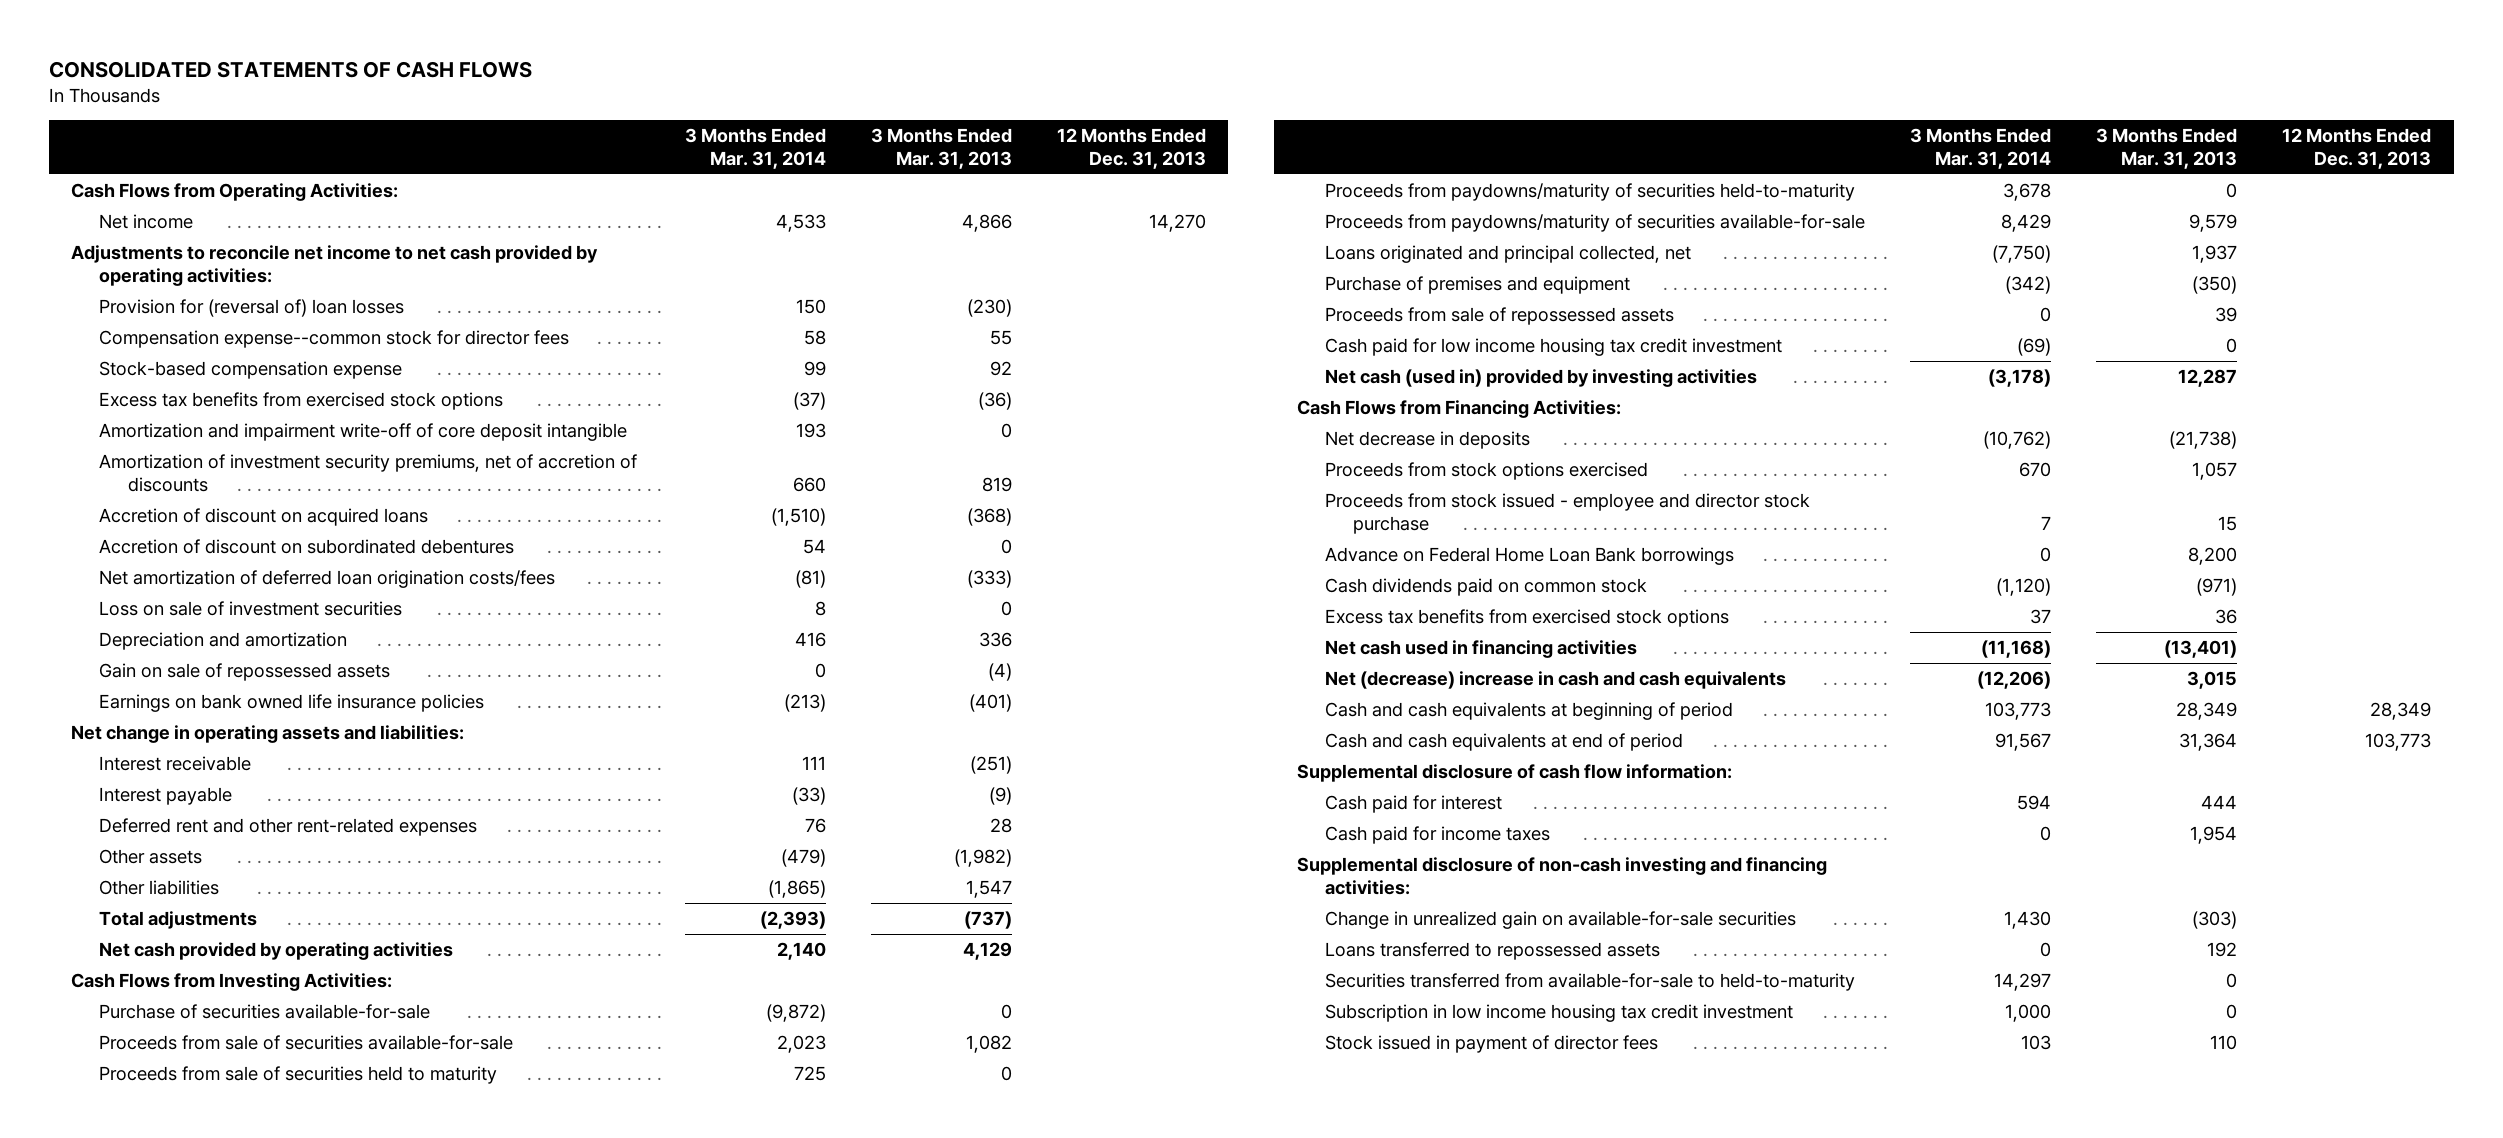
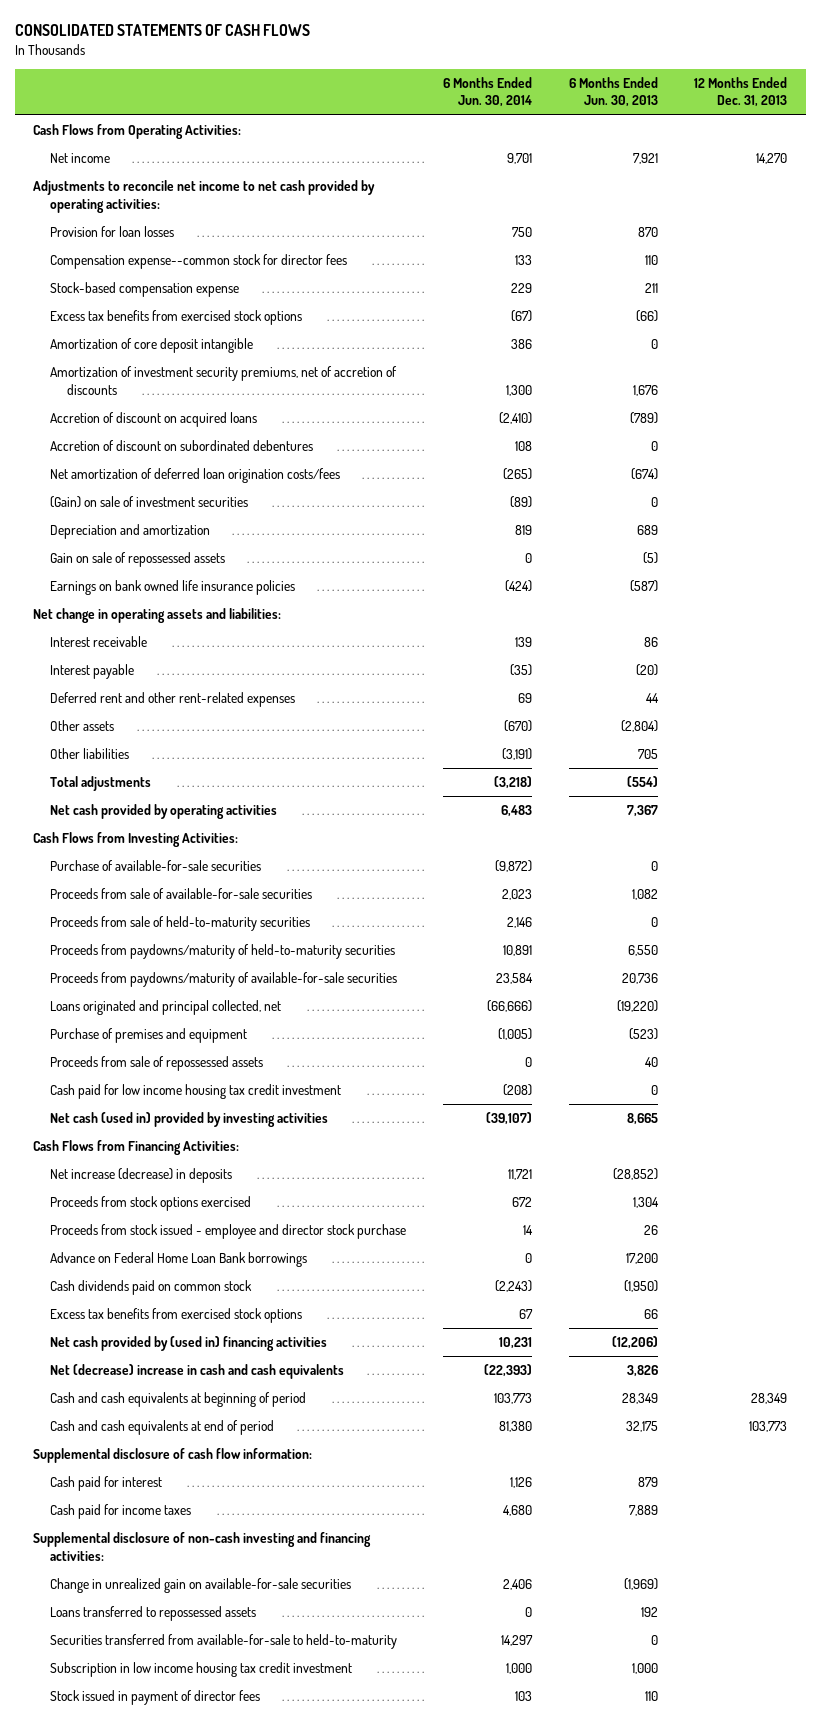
- | 3 Months Ended Mar. 31, 2014 | 3 Months Ended Mar. 31, 2013 | 12 Months Ended Dec. 31, 2013
+ | 6 Months Ended Jun. 30, 2014 | 6 Months Ended Jun. 30, 2013 | 12 Months Ended Dec. 31, 2013
- Provision for (reversal of) loan losses | 150 | (230) |
+ Provision for loan losses | 750 | 870 |
- Amortization and impairment write-off of core deposit intangible | 193 | 0 |
+ Amortization of core deposit intangible | 386 | 0 |
- Loss on sale of investment securities | 8 | 0 |
+ (Gain) on sale of investment securities | (89) | 0 |
- Purchase of securities available-for-sale | (9,872) | 0 |
- Proceeds from sale of securities available-for-sale | 2,023 | 1,082 |
- Proceeds from sale of securities held to maturity | 725 | 0 |
- Proceeds from paydowns/maturity of securities held-to-maturity | 3,678 | 0 |
- Proceeds from paydowns/maturity of securities available-for-sale | 8,429 | 9,579 |
+ Purchase of available-for-sale securities | (9,872) | 0 |
+ Proceeds from sale of available-for-sale securities | 2,023 | 1,082 |
+ Proceeds from sale of held-to-maturity securities | 2,146 | 0 |
+ Proceeds from paydowns/maturity of held-to-maturity securities | 10,891 | 6,550 |
+ Proceeds from paydowns/maturity of available-for-sale securities | 23,584 | 20,736 |
- Net decrease in deposits | (10,762) | (21,738) |
+ Net increase (decrease) in deposits | 11,721 | (28,852) |
- Net cash used in financing activities | (11,168) | (13,401) |
+ Net cash provided by (used in) financing activities | 10,231 | (12,206) |

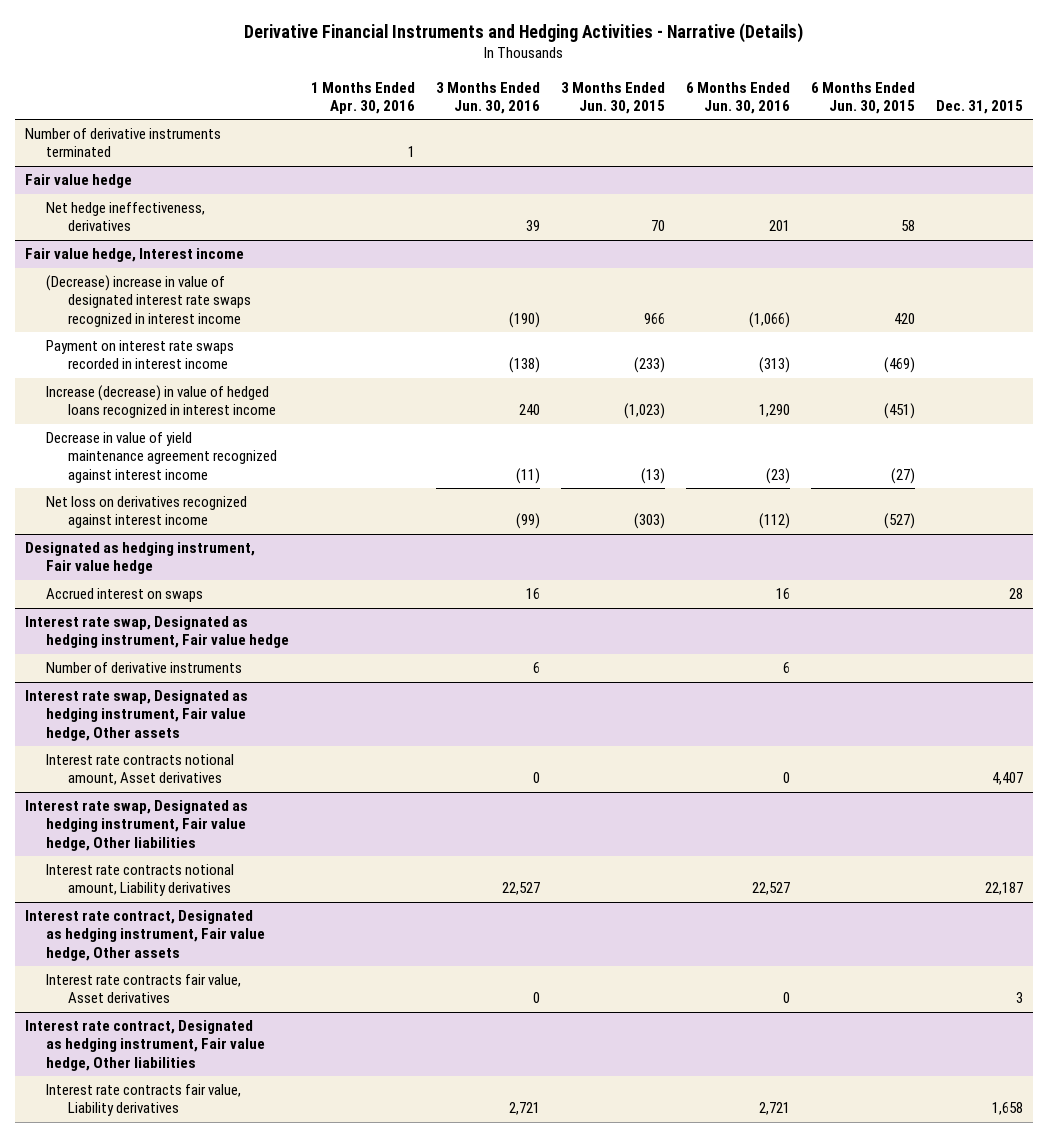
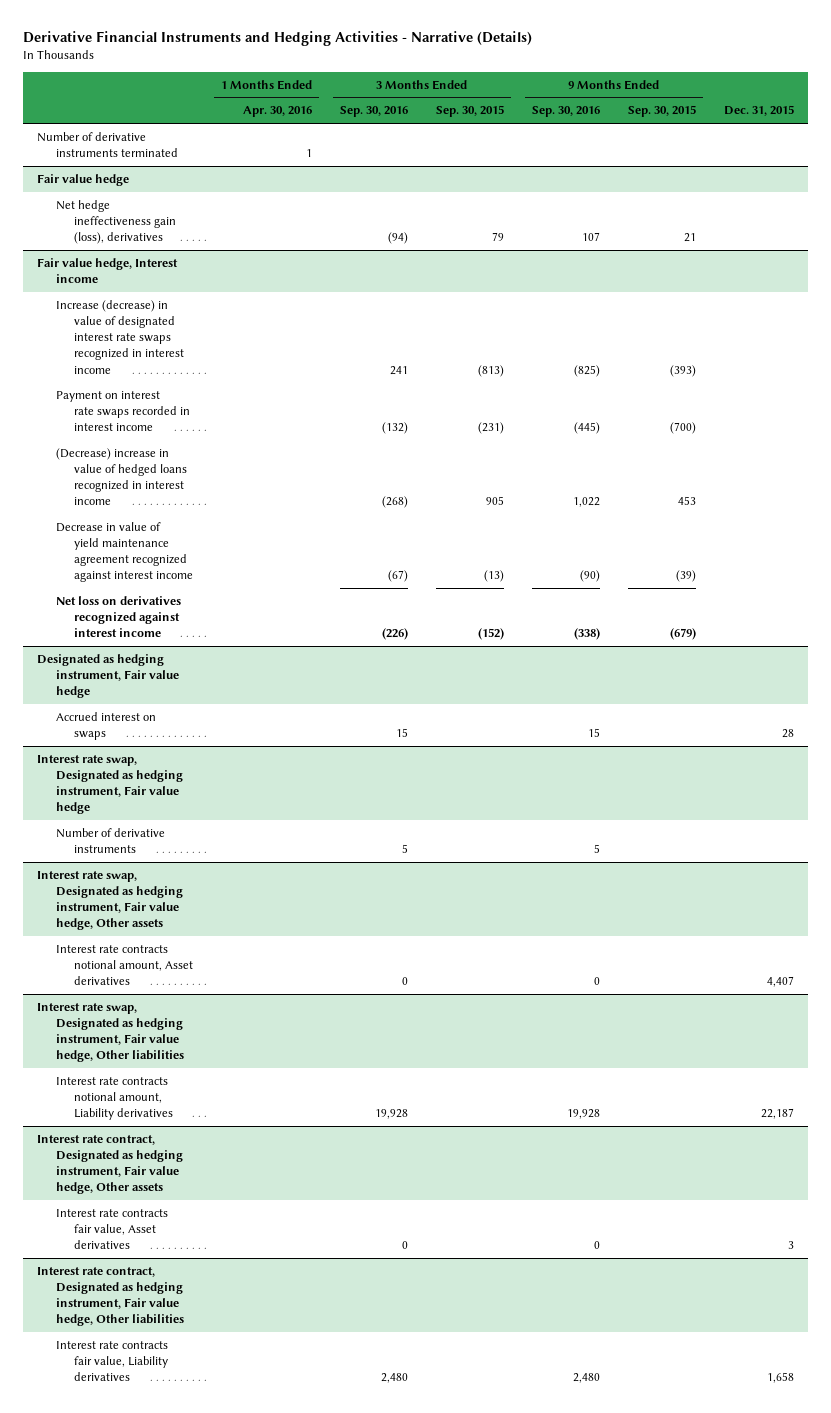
- | 1 Months Ended Apr. 30, 2016 | 3 Months Ended Jun. 30, 2016 | 3 Months Ended Jun. 30, 2015 | 6 Months Ended Jun. 30, 2016 | 6 Months Ended Jun. 30, 2015 | Dec. 31, 2015
+ | 1 Months Ended Apr. 30, 2016 | 3 Months Ended Sep. 30, 2016 | 3 Months Ended Sep. 30, 2015 | 9 Months Ended Sep. 30, 2016 | 9 Months Ended Sep. 30, 2015 | Dec. 31, 2015
@ Fair value hedge
- Net hedge ineffectiveness, derivatives | | 39 | 70 | 201 | 58 |
+ Net hedge ineffectiveness gain (loss), derivatives | | (94) | 79 | 107 | 21 |
@ Fair value hedge, Interest income
- (Decrease) increase in value of designated interest rate swaps recognized in interest income | | (190) | 966 | (1,066) | 420 |
+ Increase (decrease) in value of designated interest rate swaps recognized in interest income | | 241 | (813) | (825) | (393) |
- Increase (decrease) in value of hedged loans recognized in interest income | | 240 | (1,023) | 1,290 | (451) |
+ (Decrease) increase in value of hedged loans recognized in interest income | | (268) | 905 | 1,022 | 453 |

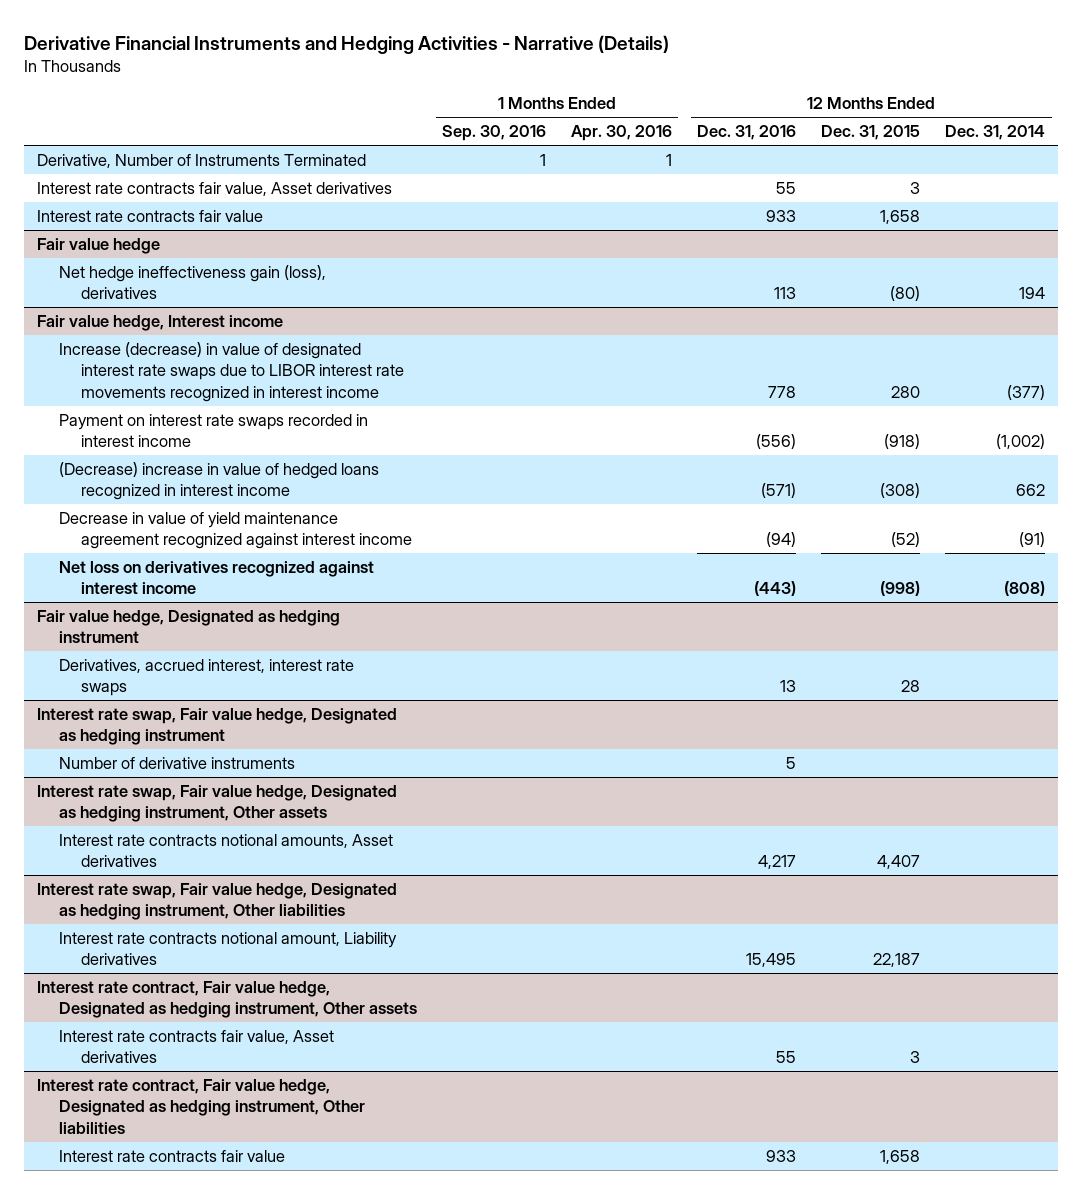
- | 1 Months Ended Apr. 30, 2016 | 3 Months Ended Sep. 30, 2016 | 3 Months Ended Sep. 30, 2015 | 9 Months Ended Sep. 30, 2016 | 9 Months Ended Sep. 30, 2015 | Dec. 31, 2015
+ | 1 Months Ended Sep. 30, 2016 | 1 Months Ended Apr. 30, 2016 | 12 Months Ended Dec. 31, 2016 | 12 Months Ended Dec. 31, 2015 | 12 Months Ended Dec. 31, 2014
- Number of derivative instruments terminated | 1 | | | | |
+ Derivative, Number of Instruments Terminated | 1 | 1 | | |
+ Interest rate contracts fair value, Asset derivatives | | | 55 | 3 |
+ Interest rate contracts fair value | | | 933 | 1,658 |
@ Fair value hedge, Interest income
- Increase (decrease) in value of designated interest rate swaps recognized in interest income | | 241 | (813) | (825) | (393) |
+ Increase (decrease) in value of designated interest rate swaps due to LIBOR interest rate movements recognized in interest income | | | 778 | 280 | (377)
- Designated as hedging instrument, Fair value hedge
- Accrued interest on swaps | | 15 | | 15 | | 28
- Interest rate swap, Designated as hedging instrument, Fair value hedge
+ Fair value hedge, Designated as hedging instrument
+ Derivatives, accrued interest, interest rate swaps | | | 13 | 28 |
+ Interest rate swap, Fair value hedge, Designated as hedging instrument
- Interest rate swap, Designated as hedging instrument, Fair value hedge, Other assets
- Interest rate contracts notional amount, Asset derivatives | | 0 | | 0 | | 4,407
- Interest rate swap, Designated as hedging instrument, Fair value hedge, Other liabilities
+ Interest rate swap, Fair value hedge, Designated as hedging instrument, Other assets
+ Interest rate contracts notional amounts, Asset derivatives | | | 4,217 | 4,407 |
+ Interest rate swap, Fair value hedge, Designated as hedging instrument, Other liabilities
- Interest rate contract, Designated as hedging instrument, Fair value hedge, Other assets
+ Interest rate contract, Fair value hedge, Designated as hedging instrument, Other assets
- Interest rate contract, Designated as hedging instrument, Fair value hedge, Other liabilities
- Interest rate contracts fair value, Liability derivatives | | 2,480 | | 2,480 | | 1,658
+ Interest rate contract, Fair value hedge, Designated as hedging instrument, Other liabilities
+ Interest rate contracts fair value | | | 933 | 1,658 |

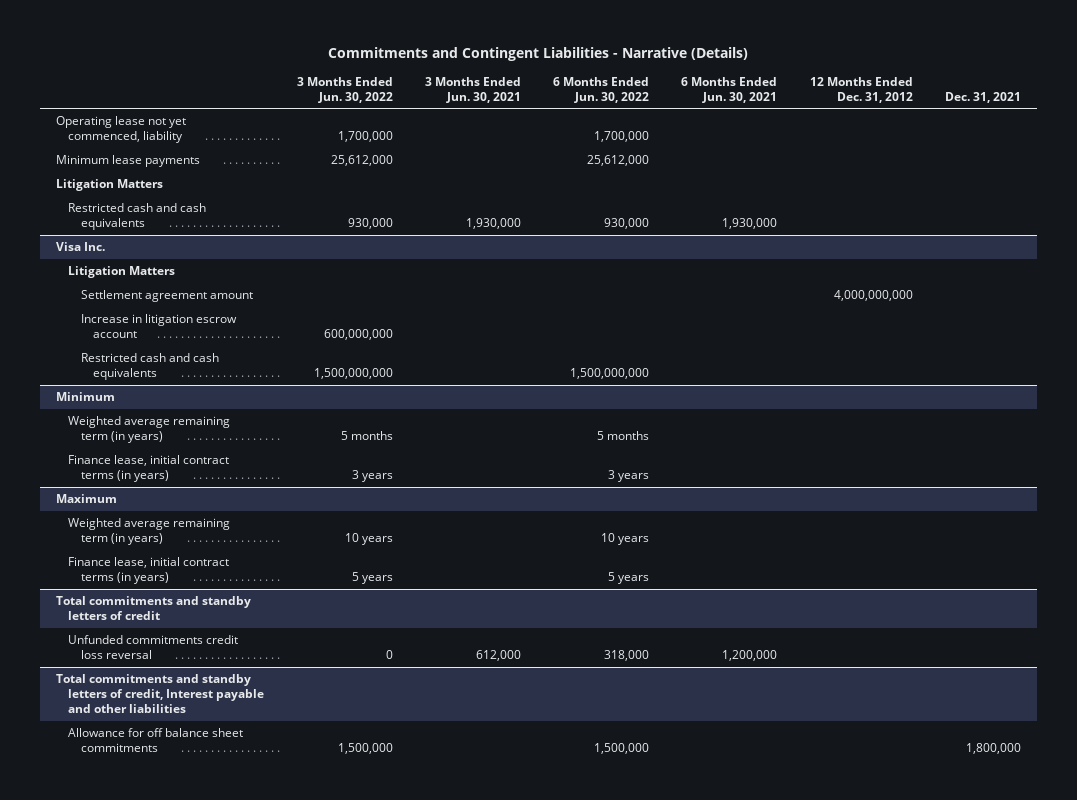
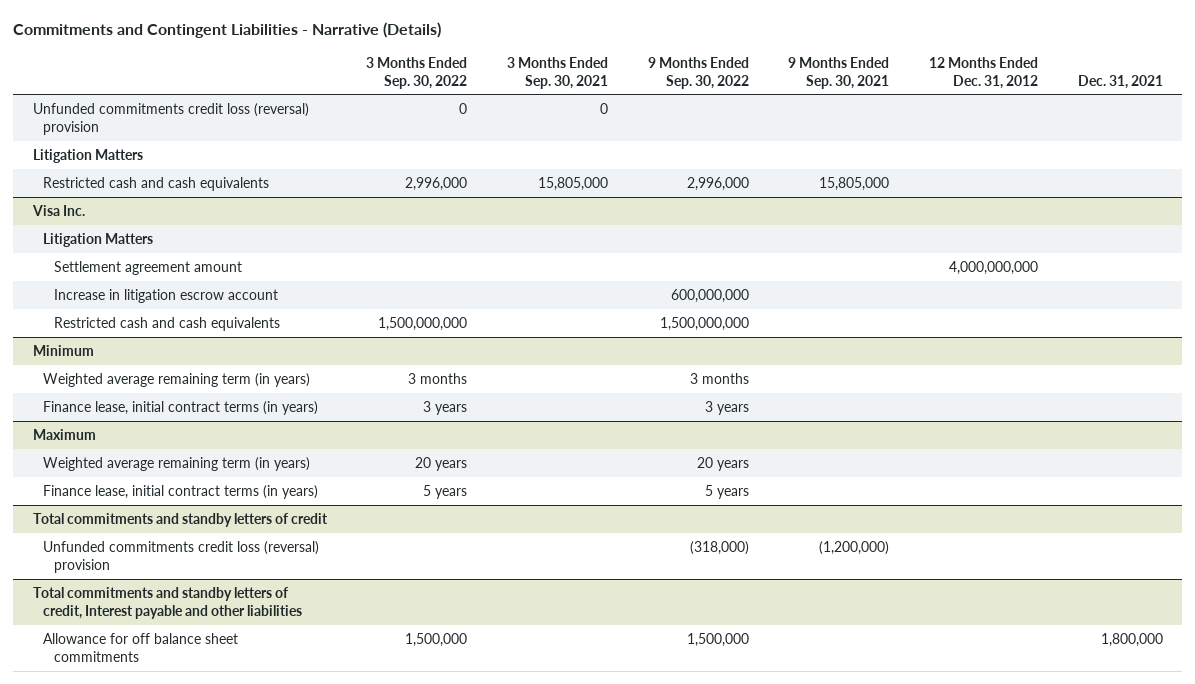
- | 3 Months Ended Jun. 30, 2022 | 3 Months Ended Jun. 30, 2021 | 6 Months Ended Jun. 30, 2022 | 6 Months Ended Jun. 30, 2021 | 12 Months Ended Dec. 31, 2012 | Dec. 31, 2021
+ | 3 Months Ended Sep. 30, 2022 | 3 Months Ended Sep. 30, 2021 | 9 Months Ended Sep. 30, 2022 | 9 Months Ended Sep. 30, 2021 | 12 Months Ended Dec. 31, 2012 | Dec. 31, 2021
- Operating lease not yet commenced, liability | 1,700,000 | | 1,700,000 | | |
- Minimum lease payments | 25,612,000 | | 25,612,000 | | |
+ Unfunded commitments credit loss (reversal) provision | 0 | 0 | | | |
@ Total commitments and standby letters of credit
- Unfunded commitments credit loss reversal | 0 | 612,000 | 318,000 | 1,200,000 | |
+ Unfunded commitments credit loss (reversal) provision | | | (318,000) | (1,200,000) | |

